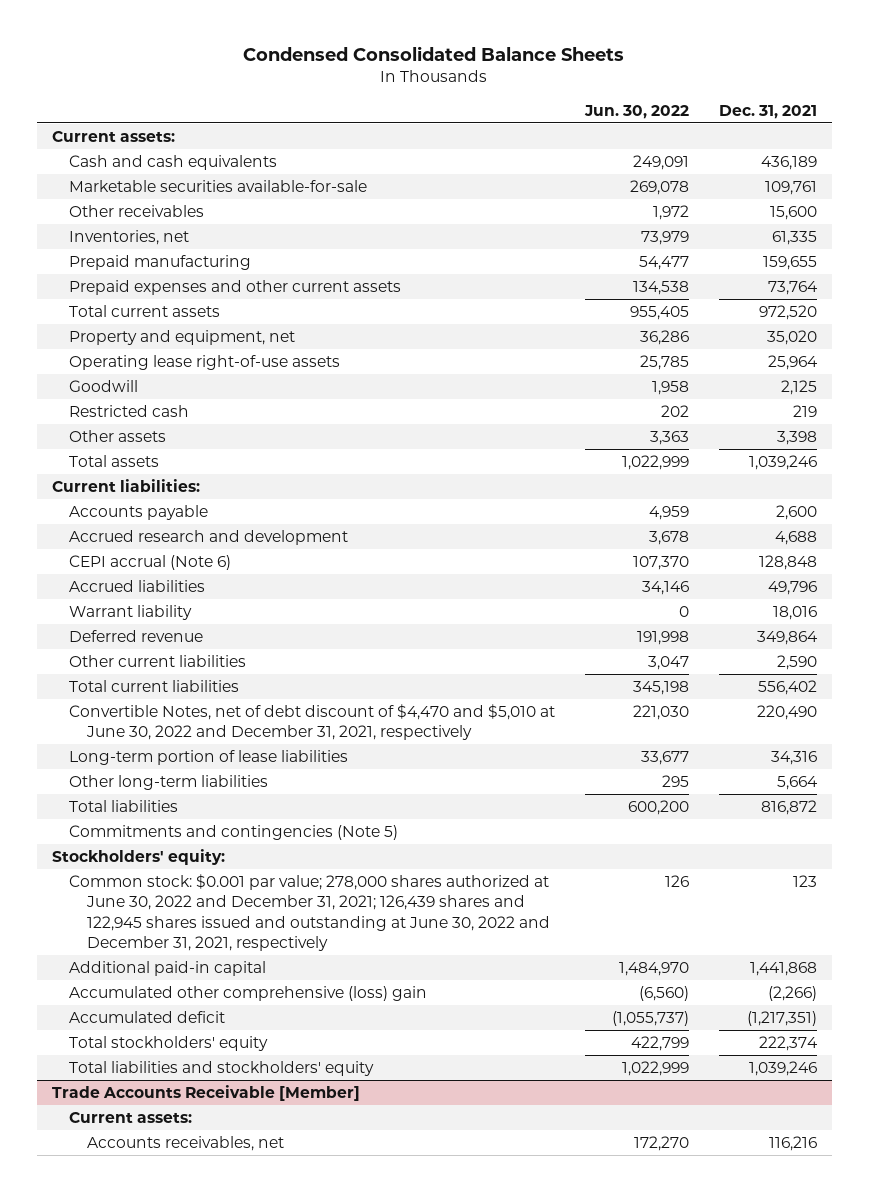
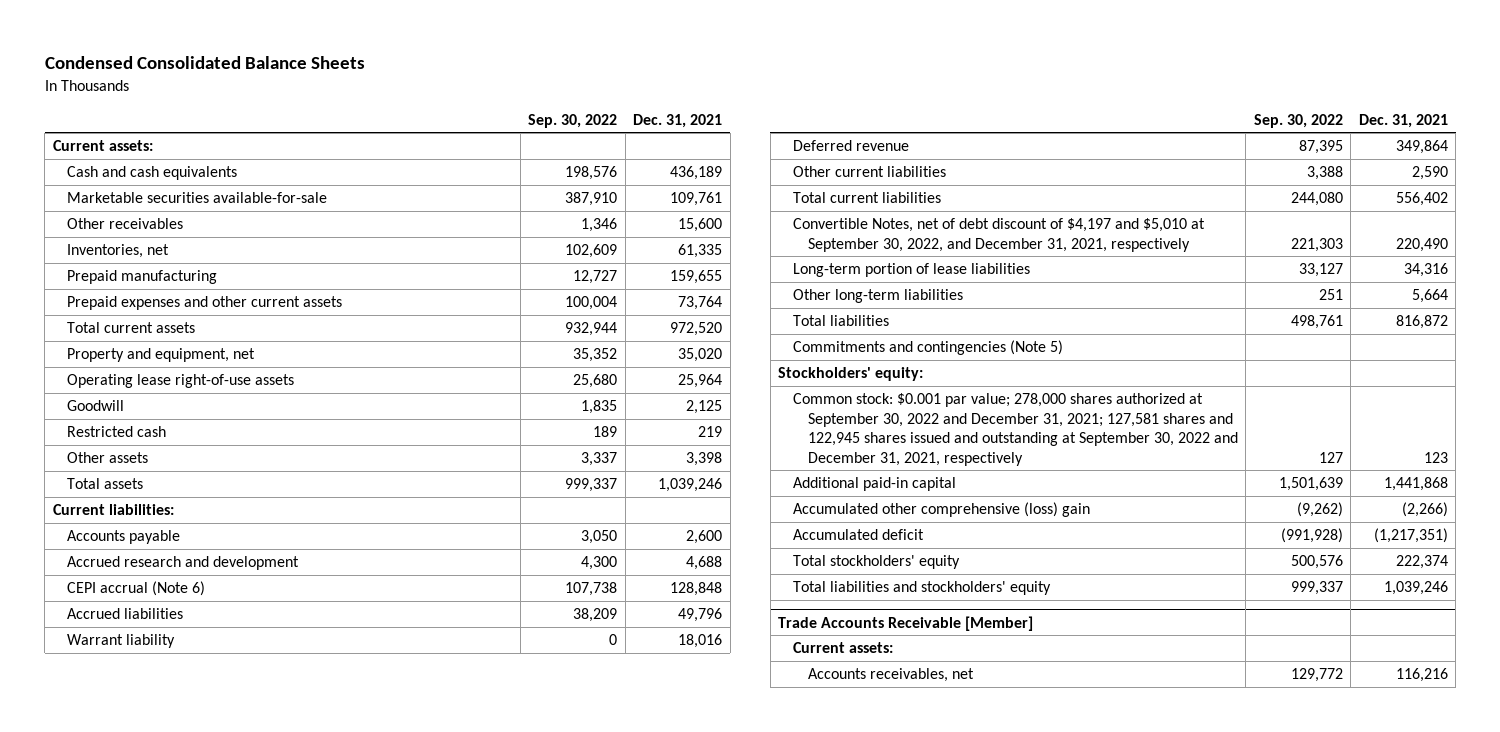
- | Jun. 30, 2022 | Dec. 31, 2021
+ | Sep. 30, 2022 | Dec. 31, 2021
- Convertible Notes, net of debt discount of $4,470 and $5,010 at June 30, 2022 and December 31, 2021, respectively | 221,030 | 220,490
+ Convertible Notes, net of debt discount of $4,197 and $5,010 at September 30, 2022, and December 31, 2021, respectively | 221,303 | 220,490
- Common stock: $0.001 par value; 278,000 shares authorized at June 30, 2022 and December 31, 2021; 126,439 shares and 122,945 shares issued and outstanding at June 30, 2022 and December 31, 2021, respectively | 126 | 123
+ Common stock: $0.001 par value; 278,000 shares authorized at September 30, 2022 and December 31, 2021; 127,581 shares and 122,945 shares issued and outstanding at September 30, 2022 and December 31, 2021, respectively | 127 | 123

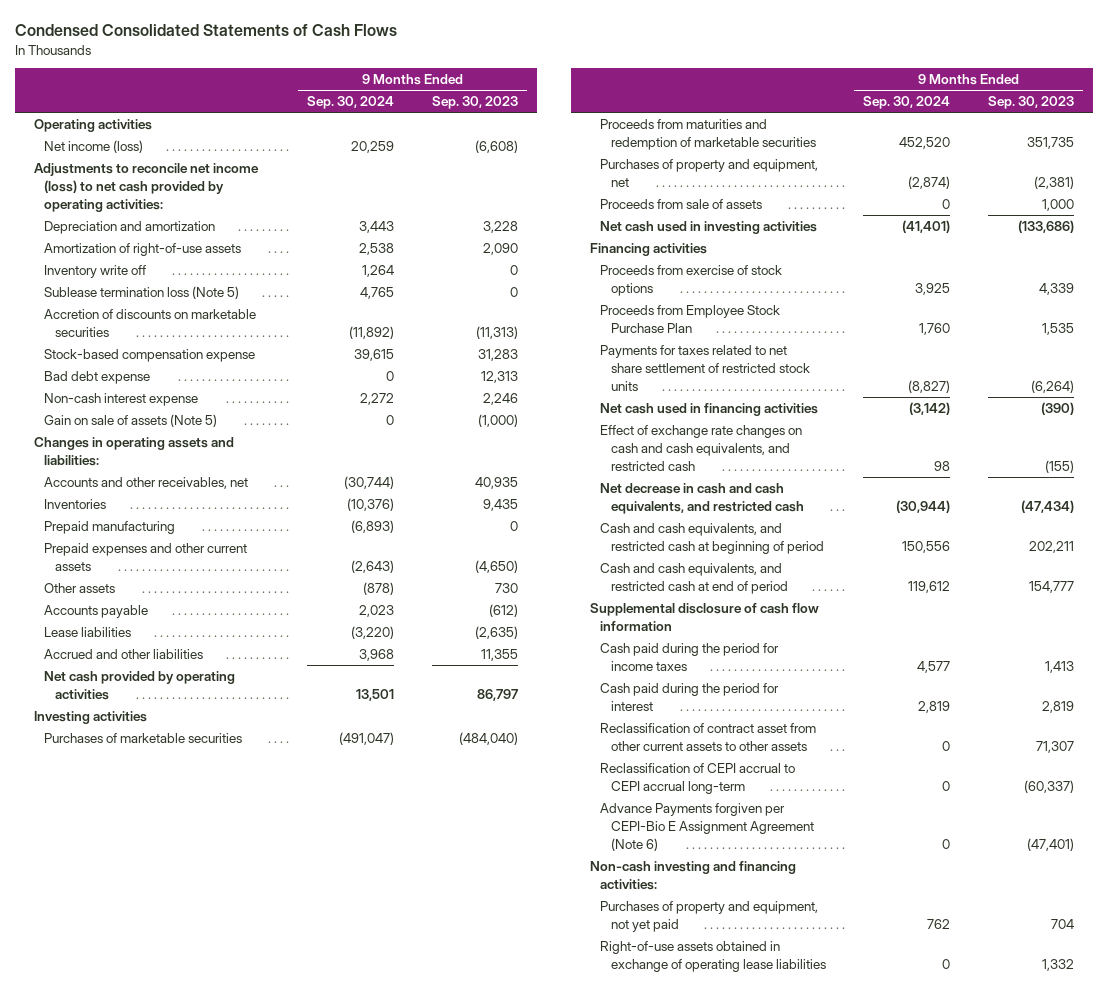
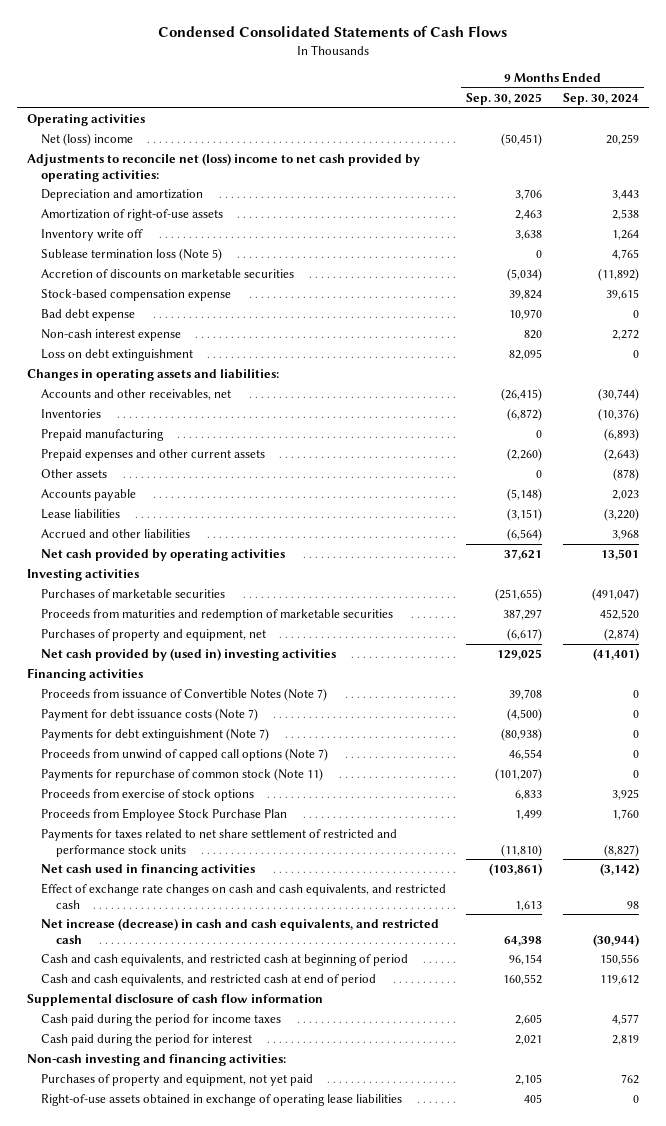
- | 9 Months Ended Sep. 30, 2024 | 9 Months Ended Sep. 30, 2023
+ | 9 Months Ended Sep. 30, 2025 | 9 Months Ended Sep. 30, 2024
- Net income (loss) | 20,259 | (6,608)
- Adjustments to reconcile net income (loss) to net cash provided by operating activities:
+ Net (loss) income | (50,451) | 20,259
+ Adjustments to reconcile net (loss) income to net cash provided by operating activities:
- Gain on sale of assets (Note 5) | 0 | (1,000)
+ Loss on debt extinguishment | 82,095 | 0
- Proceeds from sale of assets | 0 | 1,000
- Net cash used in investing activities | (41,401) | (133,686)
+ Net cash provided by (used in) investing activities | 129,025 | (41,401)
+ Proceeds from issuance of Convertible Notes (Note 7) | 39,708 | 0
+ Payment for debt issuance costs (Note 7) | (4,500) | 0
+ Payments for debt extinguishment (Note 7) | (80,938) | 0
+ Proceeds from unwind of capped call options (Note 7) | 46,554 | 0
+ Payments for repurchase of common stock (Note 11) | (101,207) | 0
- Payments for taxes related to net share settlement of restricted stock units | (8,827) | (6,264)
+ Payments for taxes related to net share settlement of restricted and performance stock units | (11,810) | (8,827)
- Net decrease in cash and cash equivalents, and restricted cash | (30,944) | (47,434)
+ Net increase (decrease) in cash and cash equivalents, and restricted cash | 64,398 | (30,944)
- Reclassification of contract asset from other current assets to other assets | 0 | 71,307
- Reclassification of CEPI accrual to CEPI accrual long-term | 0 | (60,337)
- Advance Payments forgiven per CEPI-Bio E Assignment Agreement (Note 6) | 0 | (47,401)

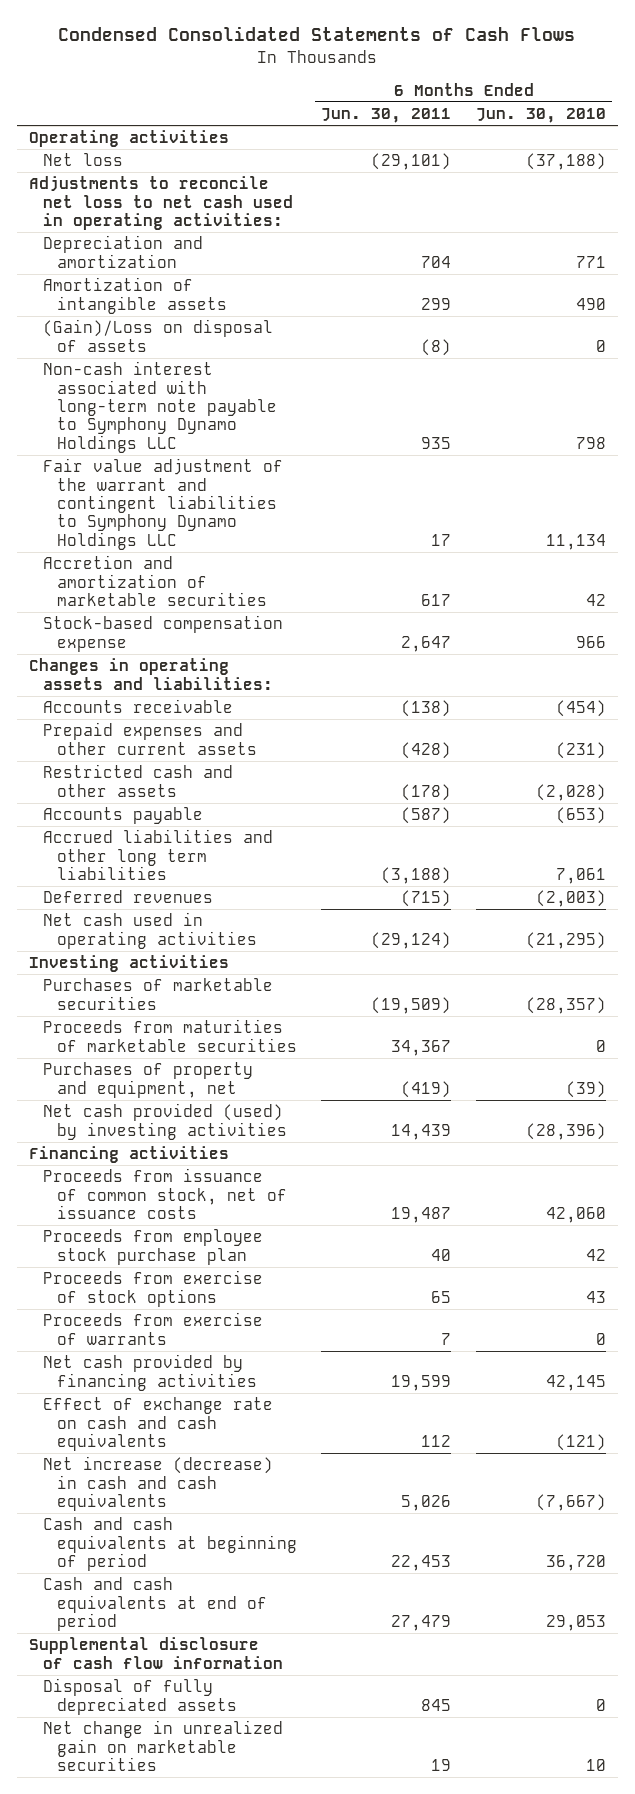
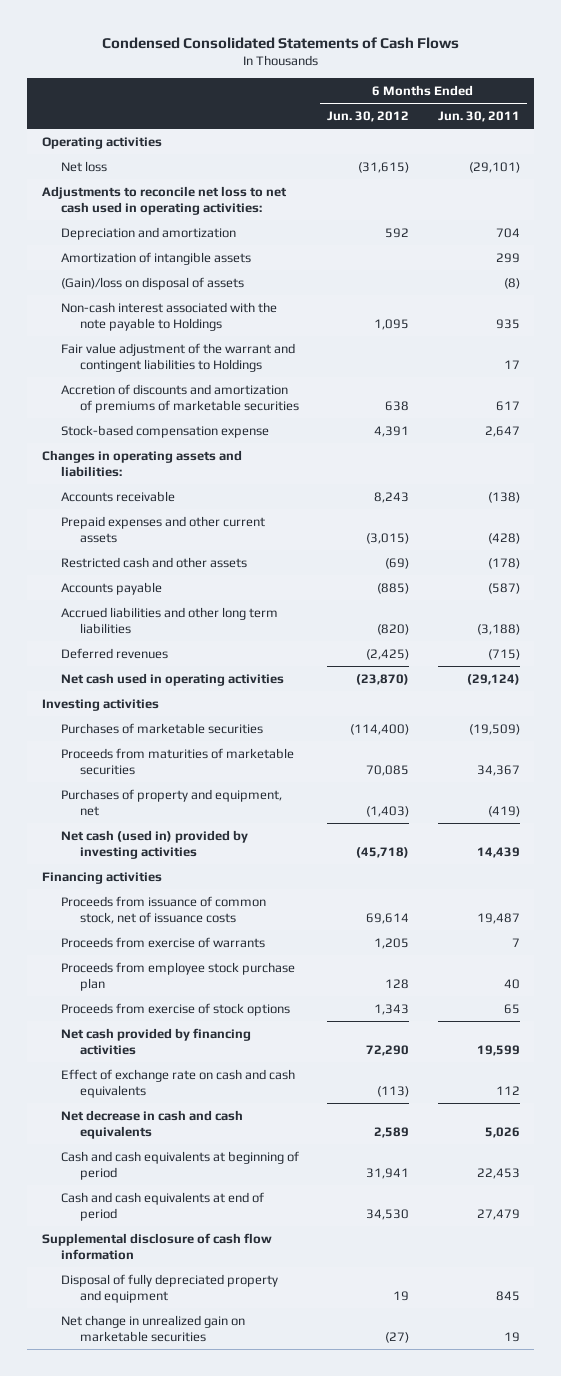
- | 6 Months Ended Jun. 30, 2011 | 6 Months Ended Jun. 30, 2010
+ | 6 Months Ended Jun. 30, 2012 | 6 Months Ended Jun. 30, 2011
- (Gain)/Loss on disposal of assets | (8) | 0
- Non-cash interest associated with long-term note payable to Symphony Dynamo Holdings LLC | 935 | 798
- Fair value adjustment of the warrant and contingent liabilities to Symphony Dynamo Holdings LLC | 17 | 11,134
- Accretion and amortization of marketable securities | 617 | 42
+ (Gain)/loss on disposal of assets | | (8)
+ Non-cash interest associated with the note payable to Holdings | 1,095 | 935
+ Fair value adjustment of the warrant and contingent liabilities to Holdings | | 17
+ Accretion of discounts and amortization of premiums of marketable securities | 638 | 617
- Net cash provided (used) by investing activities | 14,439 | (28,396)
+ Net cash (used in) provided by investing activities | (45,718) | 14,439
moved up: Proceeds from exercise of warrants | 1,205 | 7
- Net increase (decrease) in cash and cash equivalents | 5,026 | (7,667)
+ Net decrease in cash and cash equivalents | 2,589 | 5,026
- Disposal of fully depreciated assets | 845 | 0
+ Disposal of fully depreciated property and equipment | 19 | 845

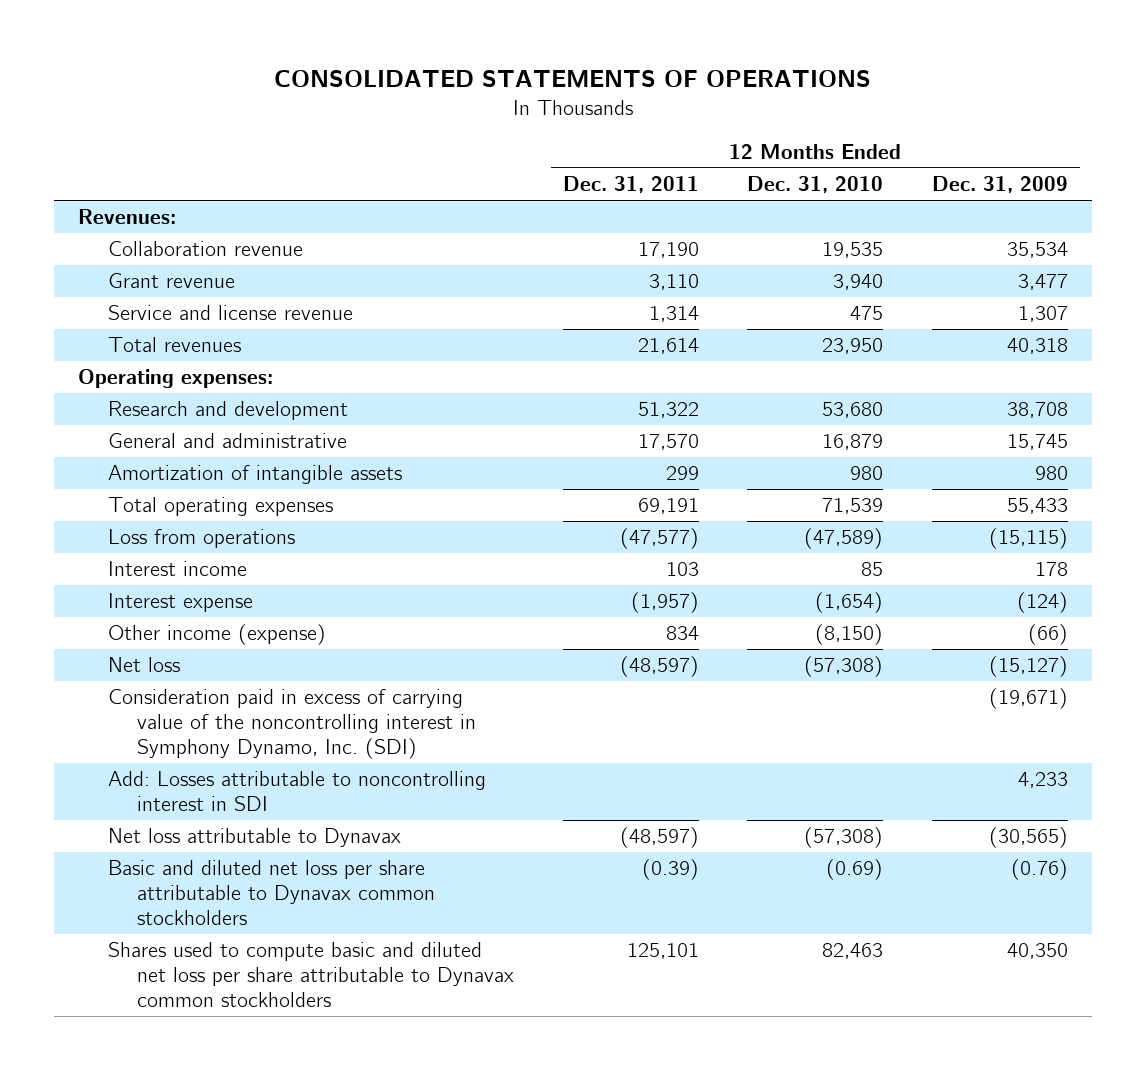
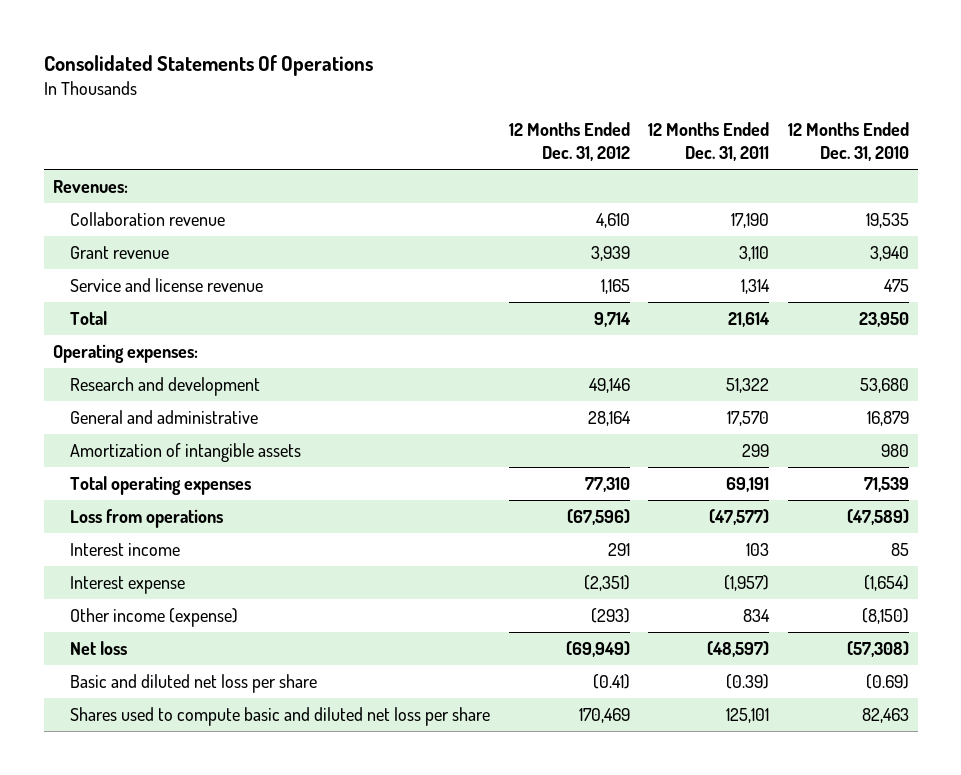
- CONSOLIDATED STATEMENTS OF OPERATIONS
+ Consolidated Statements Of Operations
- | 12 Months Ended Dec. 31, 2011 | 12 Months Ended Dec. 31, 2010 | 12 Months Ended Dec. 31, 2009
+ | 12 Months Ended Dec. 31, 2012 | 12 Months Ended Dec. 31, 2011 | 12 Months Ended Dec. 31, 2010
- Total revenues | 21,614 | 23,950 | 40,318
+ Total | 9,714 | 21,614 | 23,950
- Consideration paid in excess of carrying value of the noncontrolling interest in Symphony Dynamo, Inc. (SDI) | | | (19,671)
- Add: Losses attributable to noncontrolling interest in SDI | | | 4,233
- Net loss attributable to Dynavax | (48,597) | (57,308) | (30,565)
- Basic and diluted net loss per share attributable to Dynavax common stockholders | (0.39) | (0.69) | (0.76)
- Shares used to compute basic and diluted net loss per share attributable to Dynavax common stockholders | 125,101 | 82,463 | 40,350
+ Basic and diluted net loss per share | (0.41) | (0.39) | (0.69)
+ Shares used to compute basic and diluted net loss per share | 170,469 | 125,101 | 82,463

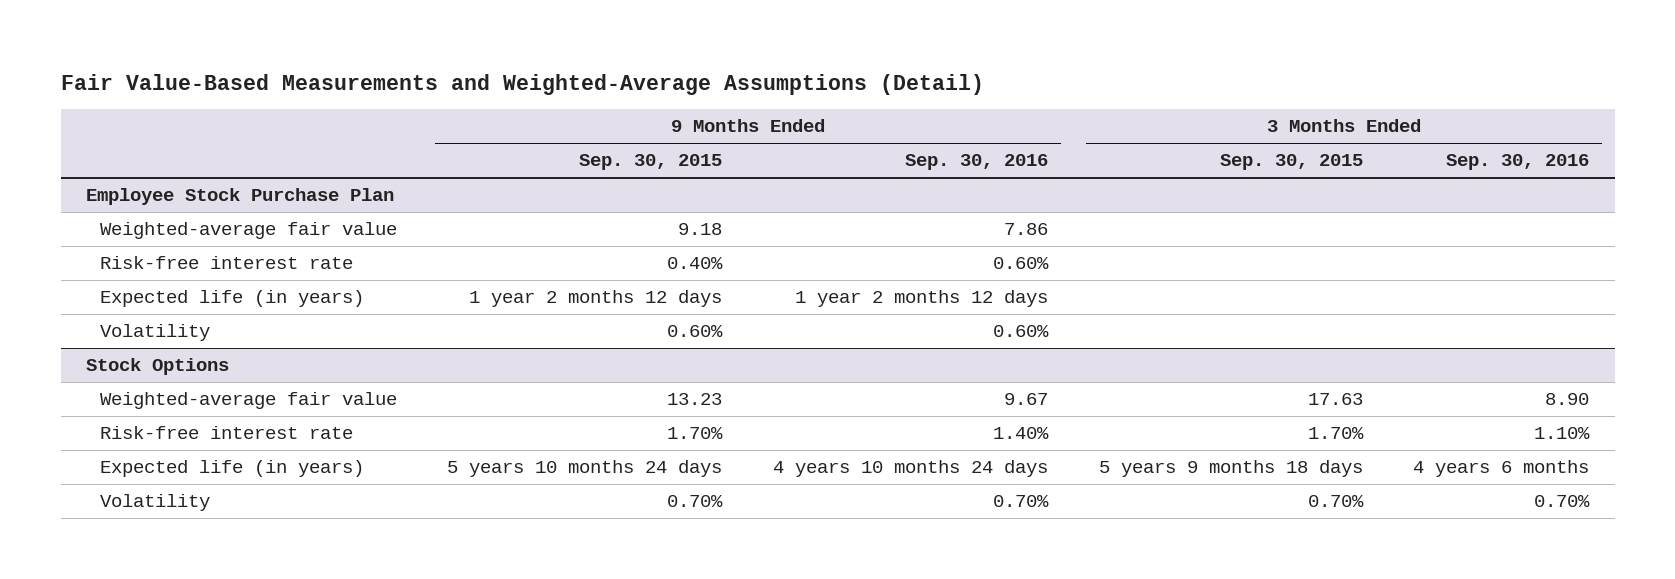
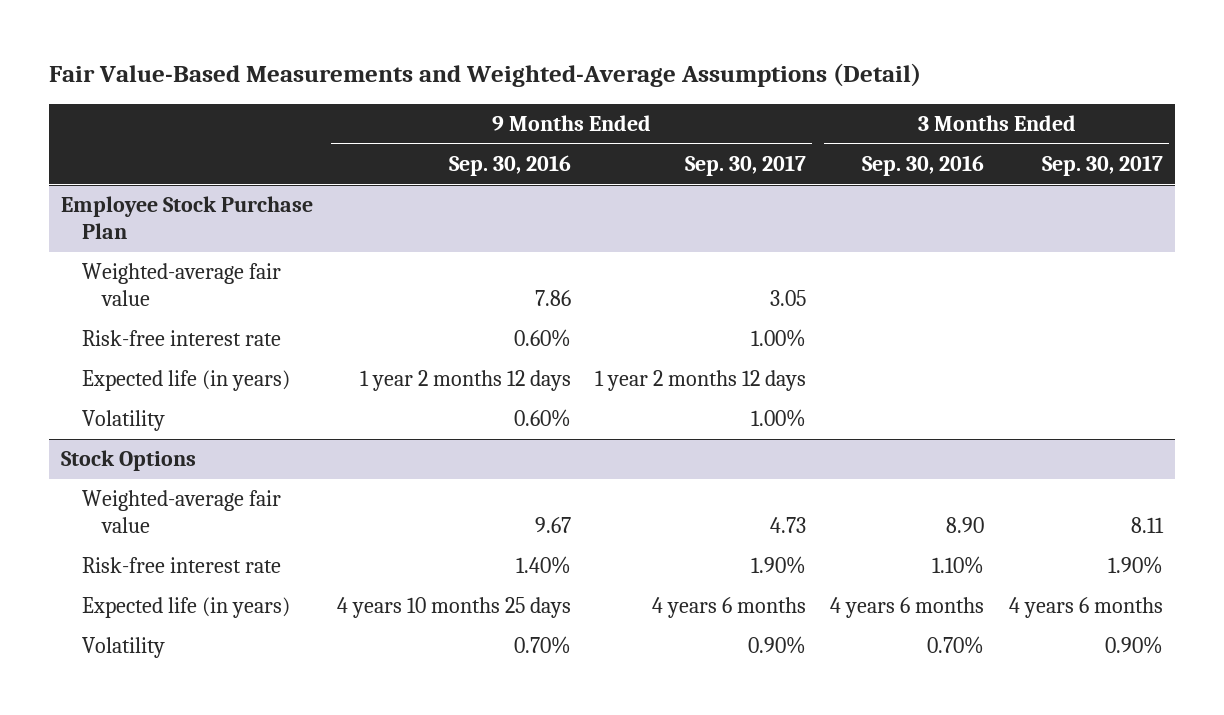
- | 9 Months Ended Sep. 30, 2015 | 9 Months Ended Sep. 30, 2016 | 3 Months Ended Sep. 30, 2015 | 3 Months Ended Sep. 30, 2016
+ | 9 Months Ended Sep. 30, 2016 | 9 Months Ended Sep. 30, 2017 | 3 Months Ended Sep. 30, 2016 | 3 Months Ended Sep. 30, 2017
@ Stock Options
- Expected life (in years) | 5 years 10 months 24 days | 4 years 10 months 24 days | 5 years 9 months 18 days | 4 years 6 months
+ Expected life (in years) | 4 years 10 months 25 days | 4 years 6 months | 4 years 6 months | 4 years 6 months

